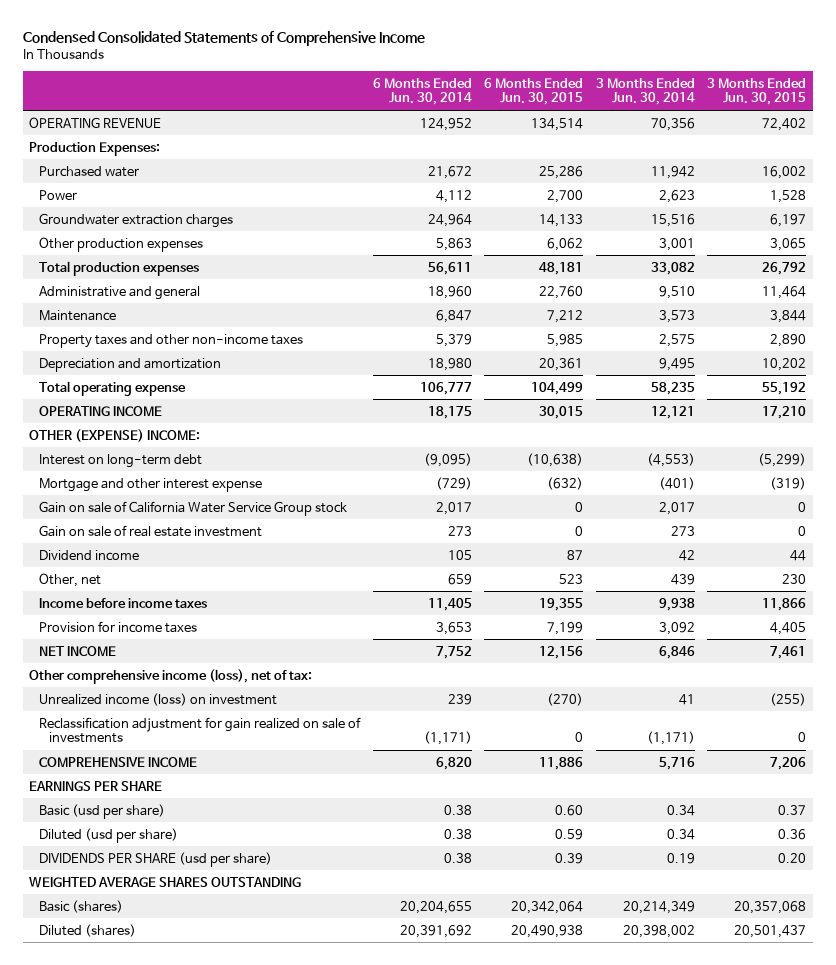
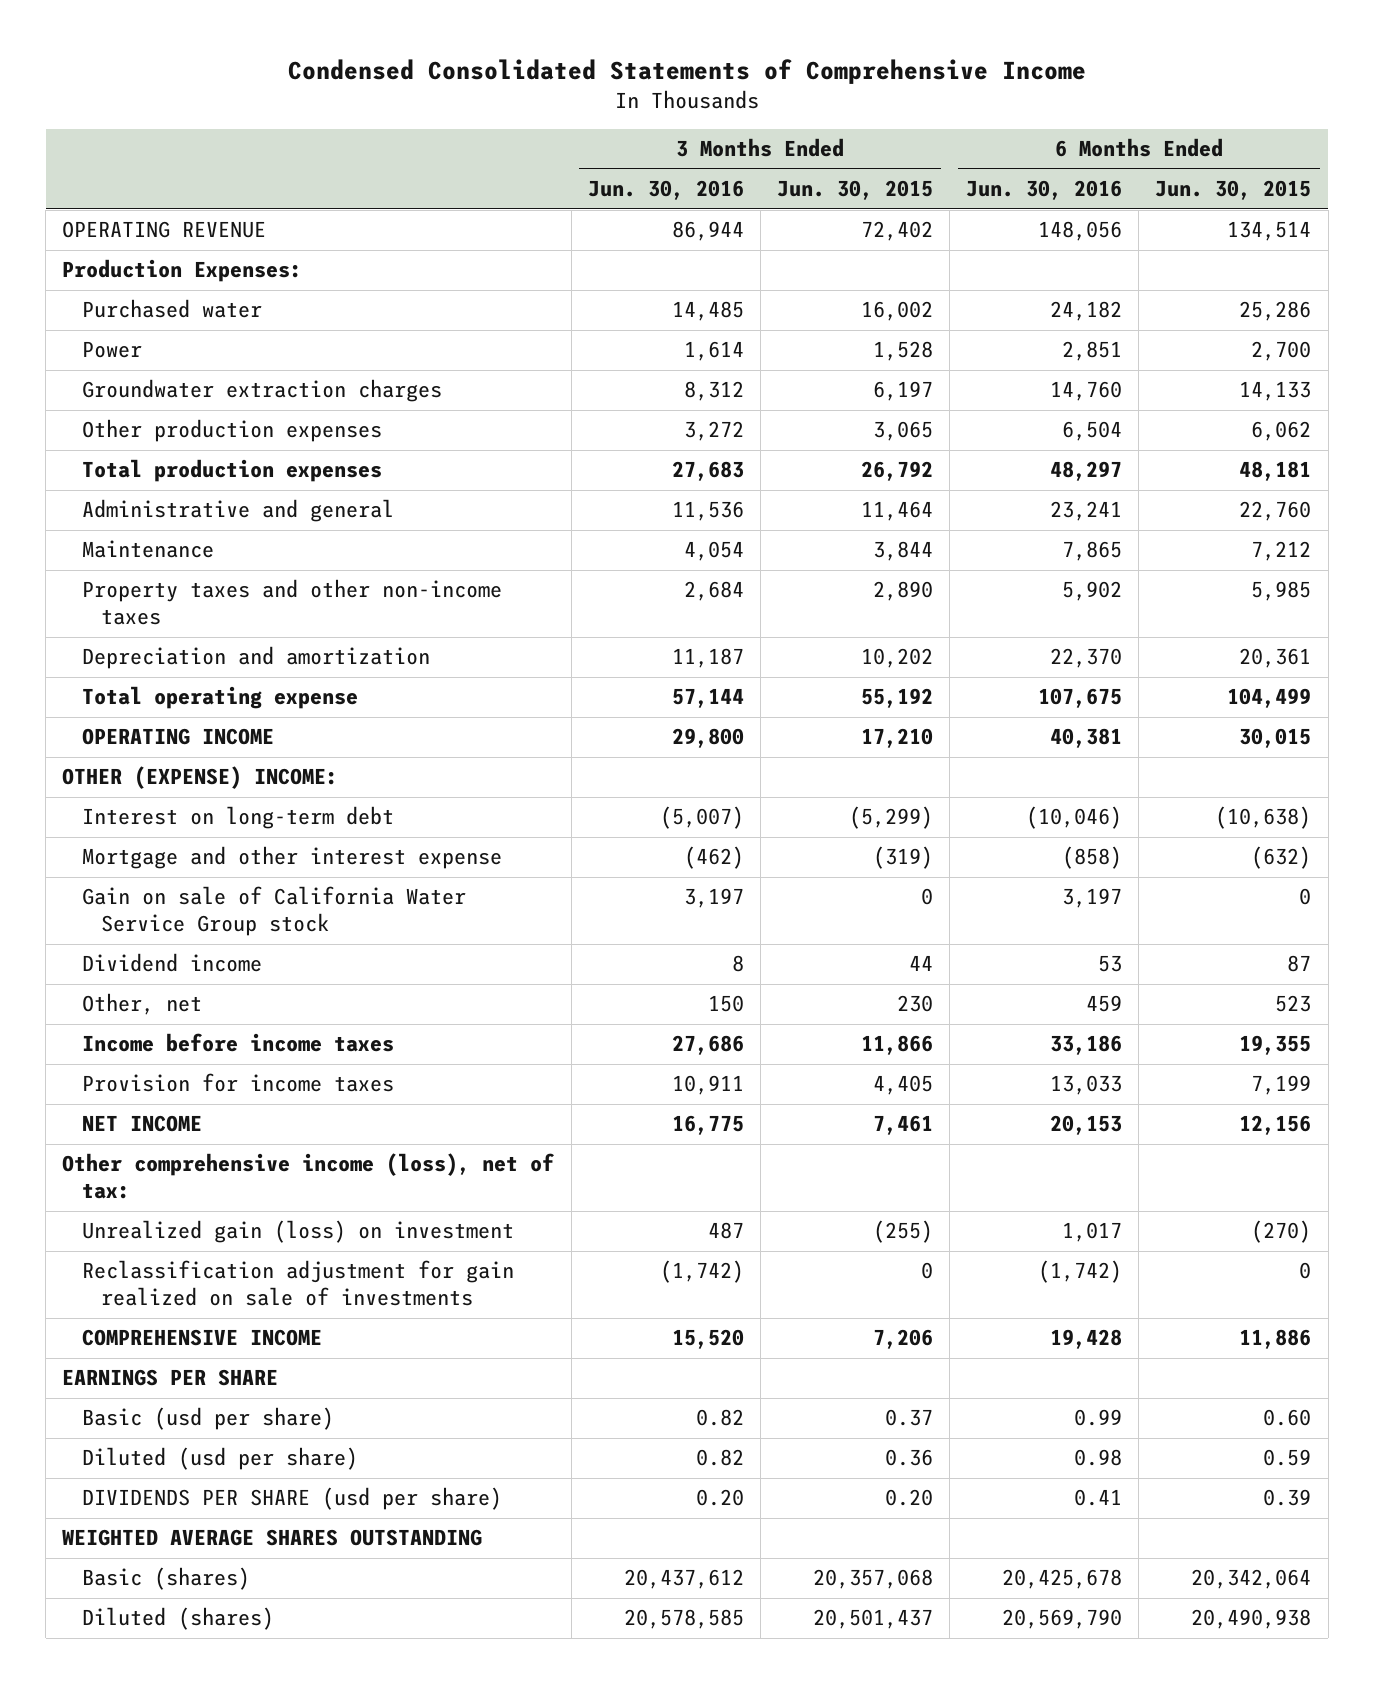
- | 6 Months Ended Jun. 30, 2014 | 6 Months Ended Jun. 30, 2015 | 3 Months Ended Jun. 30, 2014 | 3 Months Ended Jun. 30, 2015
+ | 3 Months Ended Jun. 30, 2016 | 3 Months Ended Jun. 30, 2015 | 6 Months Ended Jun. 30, 2016 | 6 Months Ended Jun. 30, 2015
- Gain on sale of real estate investment | 273 | 0 | 273 | 0
- Unrealized income (loss) on investment | 239 | (270) | 41 | (255)
+ Unrealized gain (loss) on investment | 487 | (255) | 1,017 | (270)

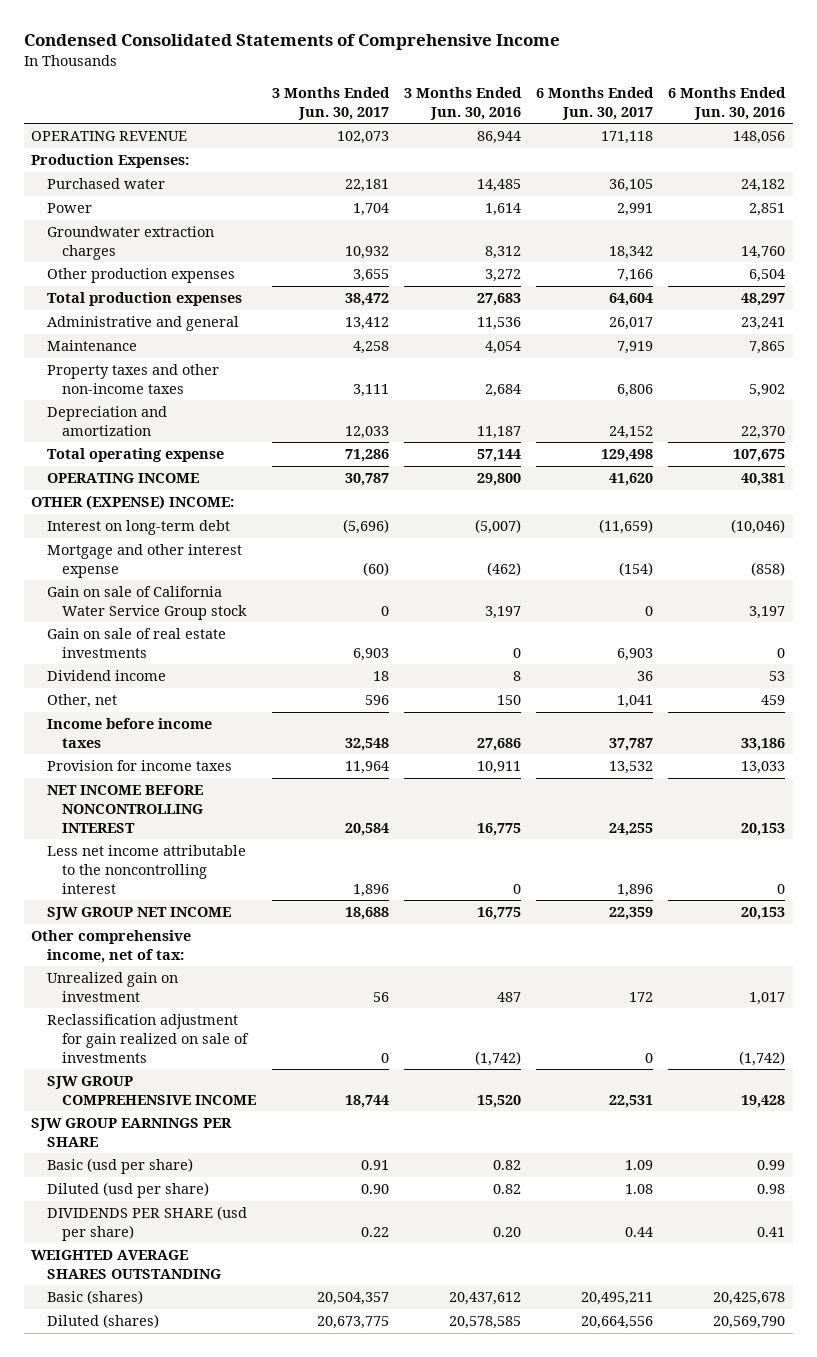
- | 3 Months Ended Jun. 30, 2016 | 3 Months Ended Jun. 30, 2015 | 6 Months Ended Jun. 30, 2016 | 6 Months Ended Jun. 30, 2015
+ | 3 Months Ended Jun. 30, 2017 | 3 Months Ended Jun. 30, 2016 | 6 Months Ended Jun. 30, 2017 | 6 Months Ended Jun. 30, 2016
+ Gain on sale of real estate investments | 6,903 | 0 | 6,903 | 0
- NET INCOME | 16,775 | 7,461 | 20,153 | 12,156
- Other comprehensive income (loss), net of tax:
- Unrealized gain (loss) on investment | 487 | (255) | 1,017 | (270)
+ NET INCOME BEFORE NONCONTROLLING INTEREST | 20,584 | 16,775 | 24,255 | 20,153
+ Less net income attributable to the noncontrolling interest | 1,896 | 0 | 1,896 | 0
+ SJW GROUP NET INCOME | 18,688 | 16,775 | 22,359 | 20,153
+ Other comprehensive income, net of tax:
+ Unrealized gain on investment | 56 | 487 | 172 | 1,017
- COMPREHENSIVE INCOME | 15,520 | 7,206 | 19,428 | 11,886
- EARNINGS PER SHARE
+ SJW GROUP COMPREHENSIVE INCOME | 18,744 | 15,520 | 22,531 | 19,428
+ SJW GROUP EARNINGS PER SHARE

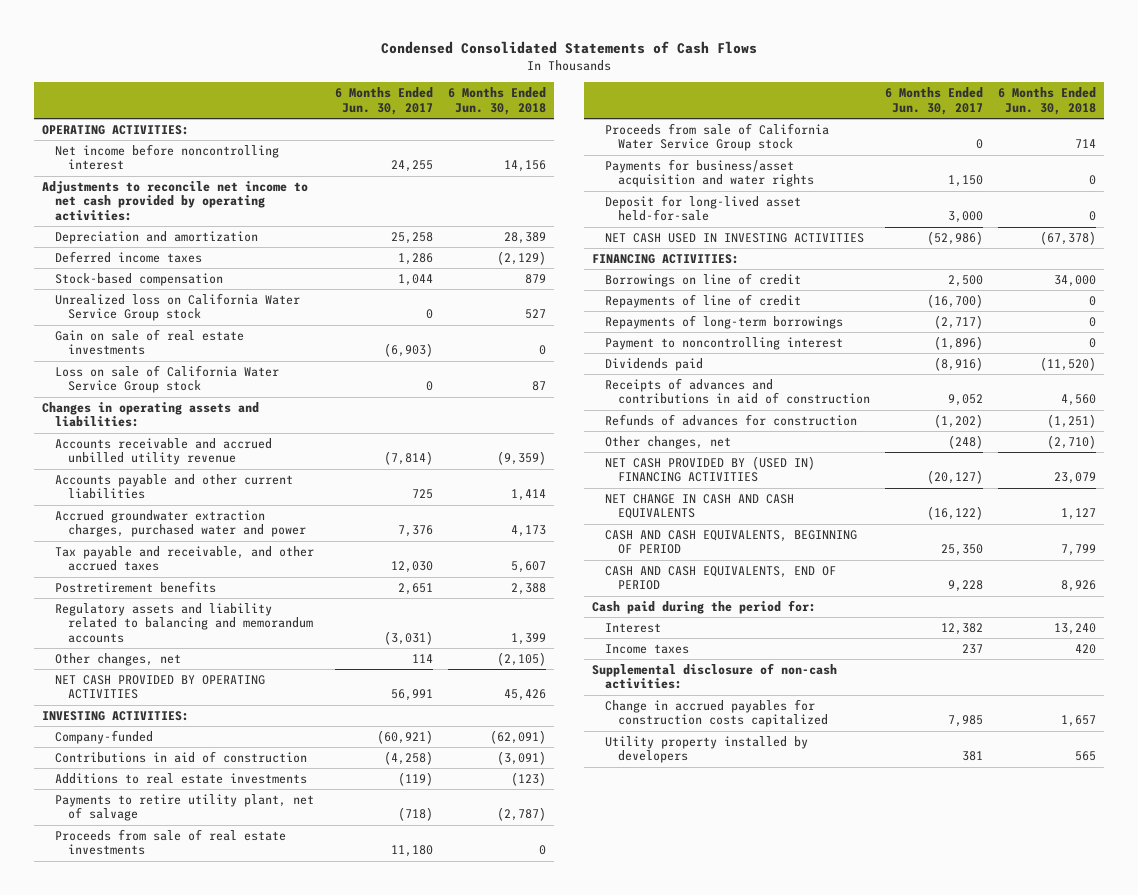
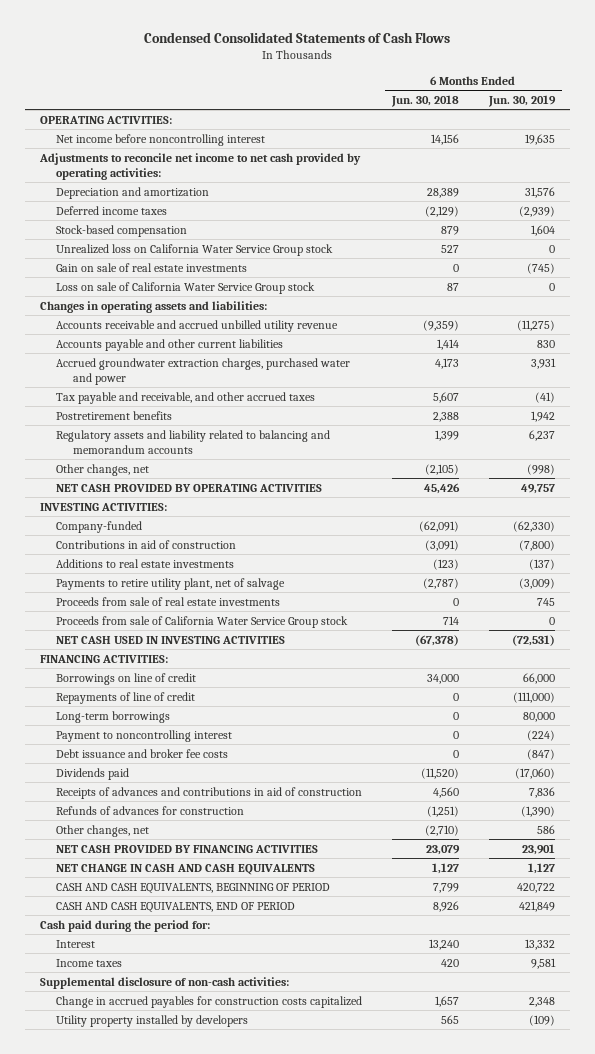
- | 6 Months Ended Jun. 30, 2017 | 6 Months Ended Jun. 30, 2018
+ | 6 Months Ended Jun. 30, 2018 | 6 Months Ended Jun. 30, 2019
- Payments for business/asset acquisition and water rights | 1,150 | 0
- Deposit for long-lived asset held-for-sale | 3,000 | 0
- Repayments of long-term borrowings | (2,717) | 0
+ Long-term borrowings | 0 | 80,000
+ Debt issuance and broker fee costs | 0 | (847)
- NET CASH PROVIDED BY (USED IN) FINANCING ACTIVITIES | (20,127) | 23,079
+ NET CASH PROVIDED BY FINANCING ACTIVITIES | 23,079 | 23,901

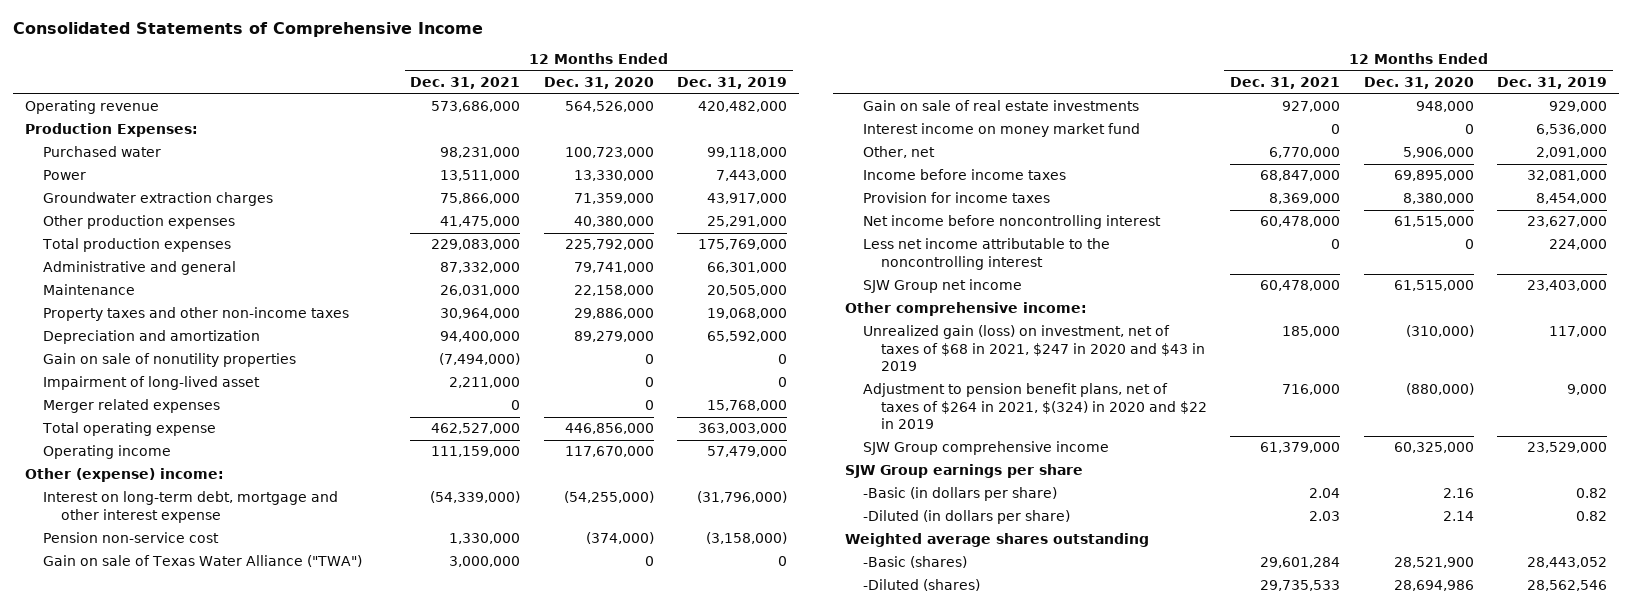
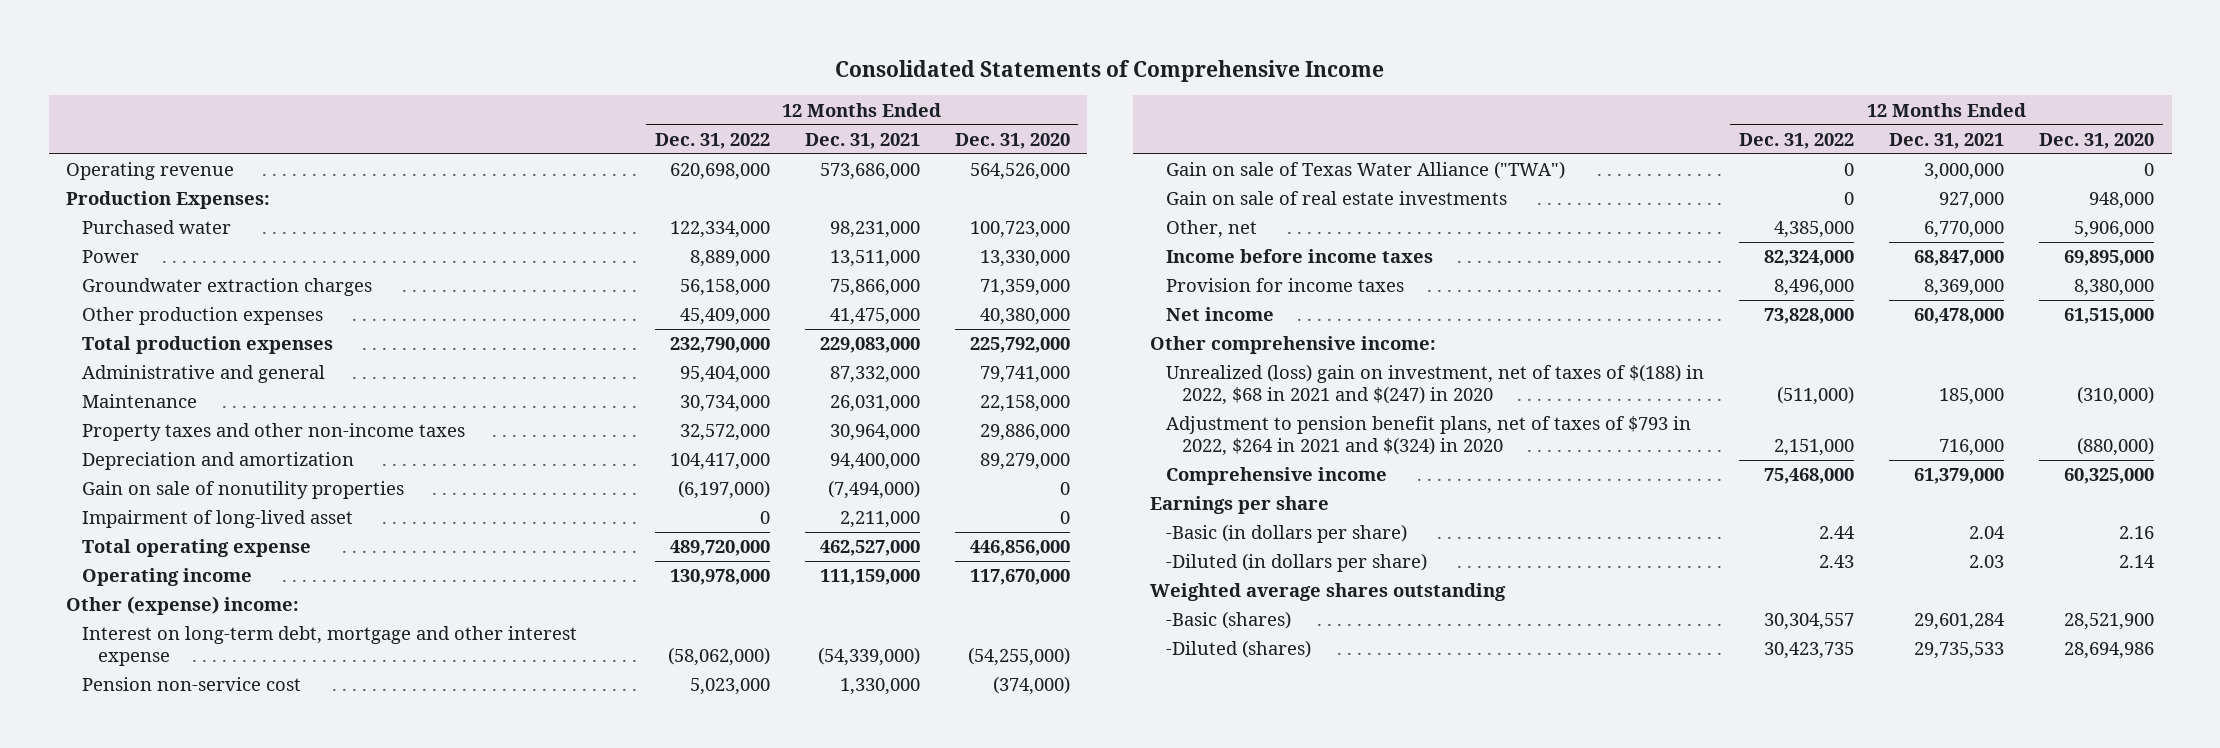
- | 12 Months Ended Dec. 31, 2021 | 12 Months Ended Dec. 31, 2020 | 12 Months Ended Dec. 31, 2019
+ | 12 Months Ended Dec. 31, 2022 | 12 Months Ended Dec. 31, 2021 | 12 Months Ended Dec. 31, 2020
- Merger related expenses | 0 | 0 | 15,768,000
- Interest income on money market fund | 0 | 0 | 6,536,000
- Net income before noncontrolling interest | 60,478,000 | 61,515,000 | 23,627,000
- Less net income attributable to the noncontrolling interest | 0 | 0 | 224,000
- SJW Group net income | 60,478,000 | 61,515,000 | 23,403,000
+ Net income | 73,828,000 | 60,478,000 | 61,515,000
- Unrealized gain (loss) on investment, net of taxes of $68 in 2021, $247 in 2020 and $43 in 2019 | 185,000 | (310,000) | 117,000
- Adjustment to pension benefit plans, net of taxes of $264 in 2021, $(324) in 2020 and $22 in 2019 | 716,000 | (880,000) | 9,000
- SJW Group comprehensive income | 61,379,000 | 60,325,000 | 23,529,000
- SJW Group earnings per share
+ Unrealized (loss) gain on investment, net of taxes of $(188) in 2022, $68 in 2021 and $(247) in 2020 | (511,000) | 185,000 | (310,000)
+ Adjustment to pension benefit plans, net of taxes of $793 in 2022, $264 in 2021 and $(324) in 2020 | 2,151,000 | 716,000 | (880,000)
+ Comprehensive income | 75,468,000 | 61,379,000 | 60,325,000
+ Earnings per share

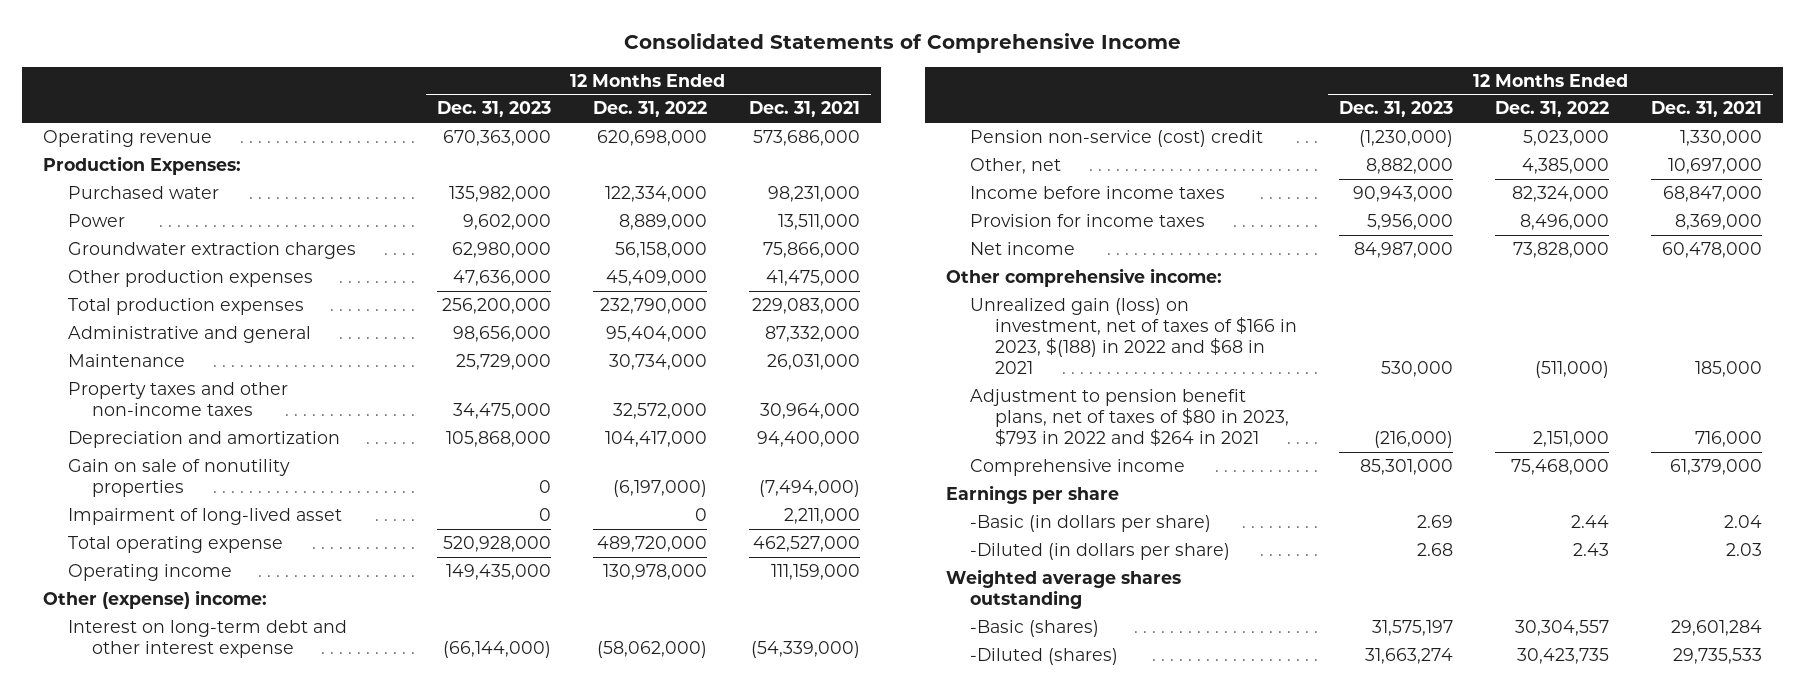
- | 12 Months Ended Dec. 31, 2022 | 12 Months Ended Dec. 31, 2021 | 12 Months Ended Dec. 31, 2020
+ | 12 Months Ended Dec. 31, 2023 | 12 Months Ended Dec. 31, 2022 | 12 Months Ended Dec. 31, 2021
- Interest on long-term debt, mortgage and other interest expense | (58,062,000) | (54,339,000) | (54,255,000)
- Pension non-service cost | 5,023,000 | 1,330,000 | (374,000)
- Gain on sale of Texas Water Alliance ("TWA") | 0 | 3,000,000 | 0
- Gain on sale of real estate investments | 0 | 927,000 | 948,000
- Other, net | 4,385,000 | 6,770,000 | 5,906,000
+ Interest on long-term debt and other interest expense | (66,144,000) | (58,062,000) | (54,339,000)
+ Pension non-service (cost) credit | (1,230,000) | 5,023,000 | 1,330,000
+ Other, net | 8,882,000 | 4,385,000 | 10,697,000
- Unrealized (loss) gain on investment, net of taxes of $(188) in 2022, $68 in 2021 and $(247) in 2020 | (511,000) | 185,000 | (310,000)
- Adjustment to pension benefit plans, net of taxes of $793 in 2022, $264 in 2021 and $(324) in 2020 | 2,151,000 | 716,000 | (880,000)
+ Unrealized gain (loss) on investment, net of taxes of $166 in 2023, $(188) in 2022 and $68 in 2021 | 530,000 | (511,000) | 185,000
+ Adjustment to pension benefit plans, net of taxes of $80 in 2023, $793 in 2022 and $264 in 2021 | (216,000) | 2,151,000 | 716,000

